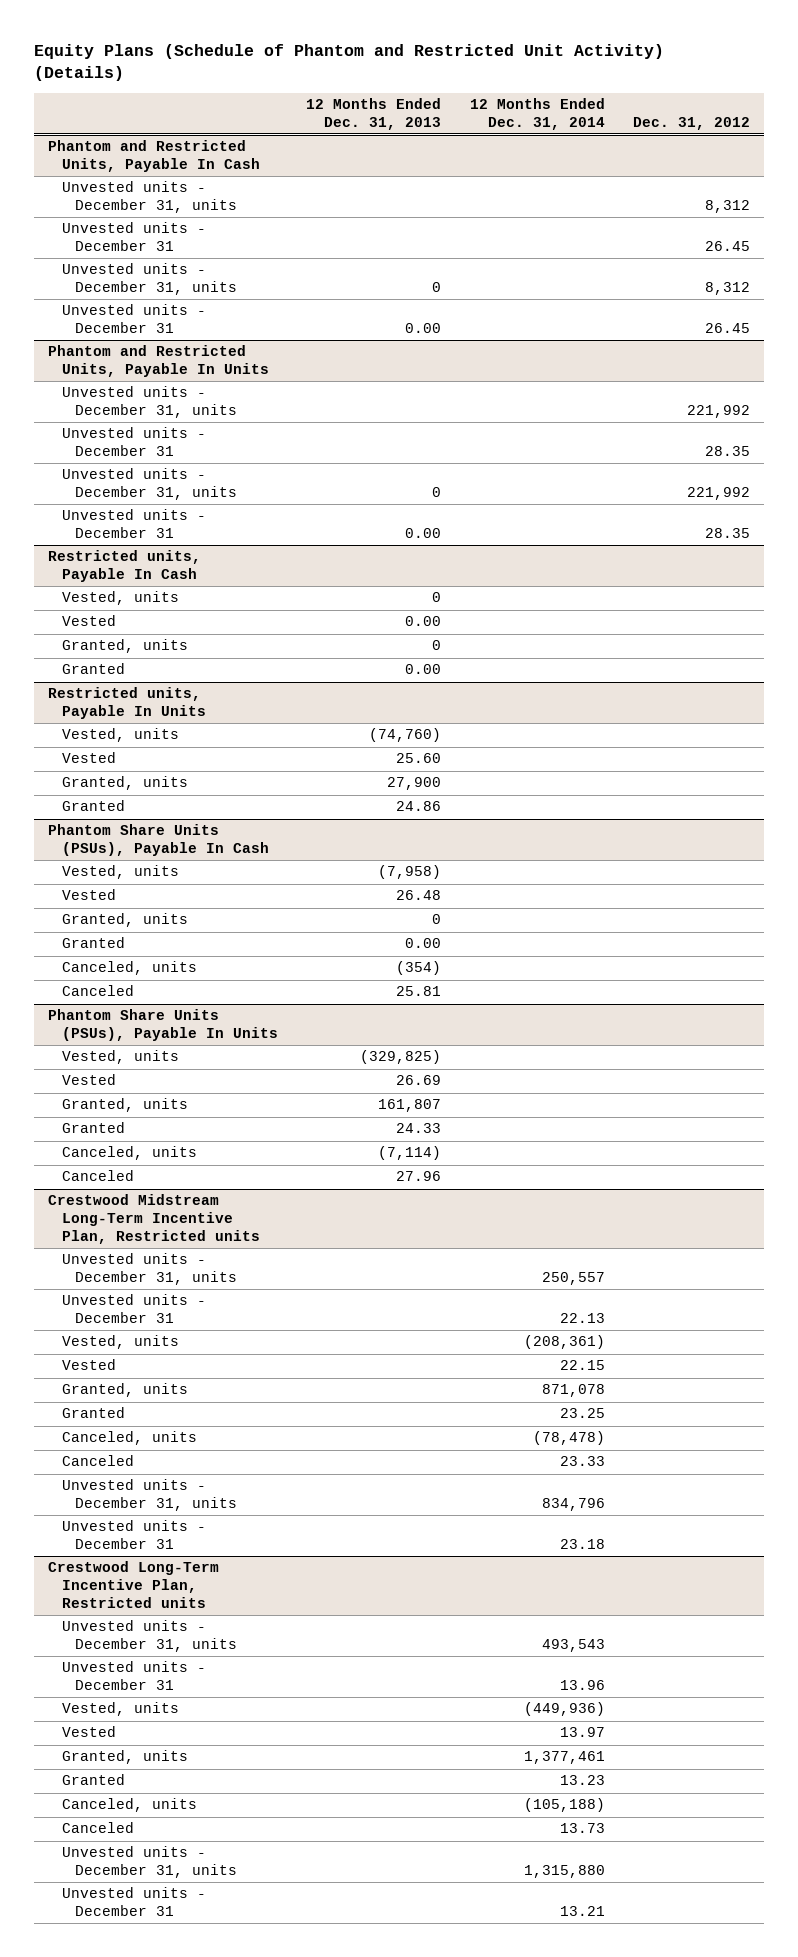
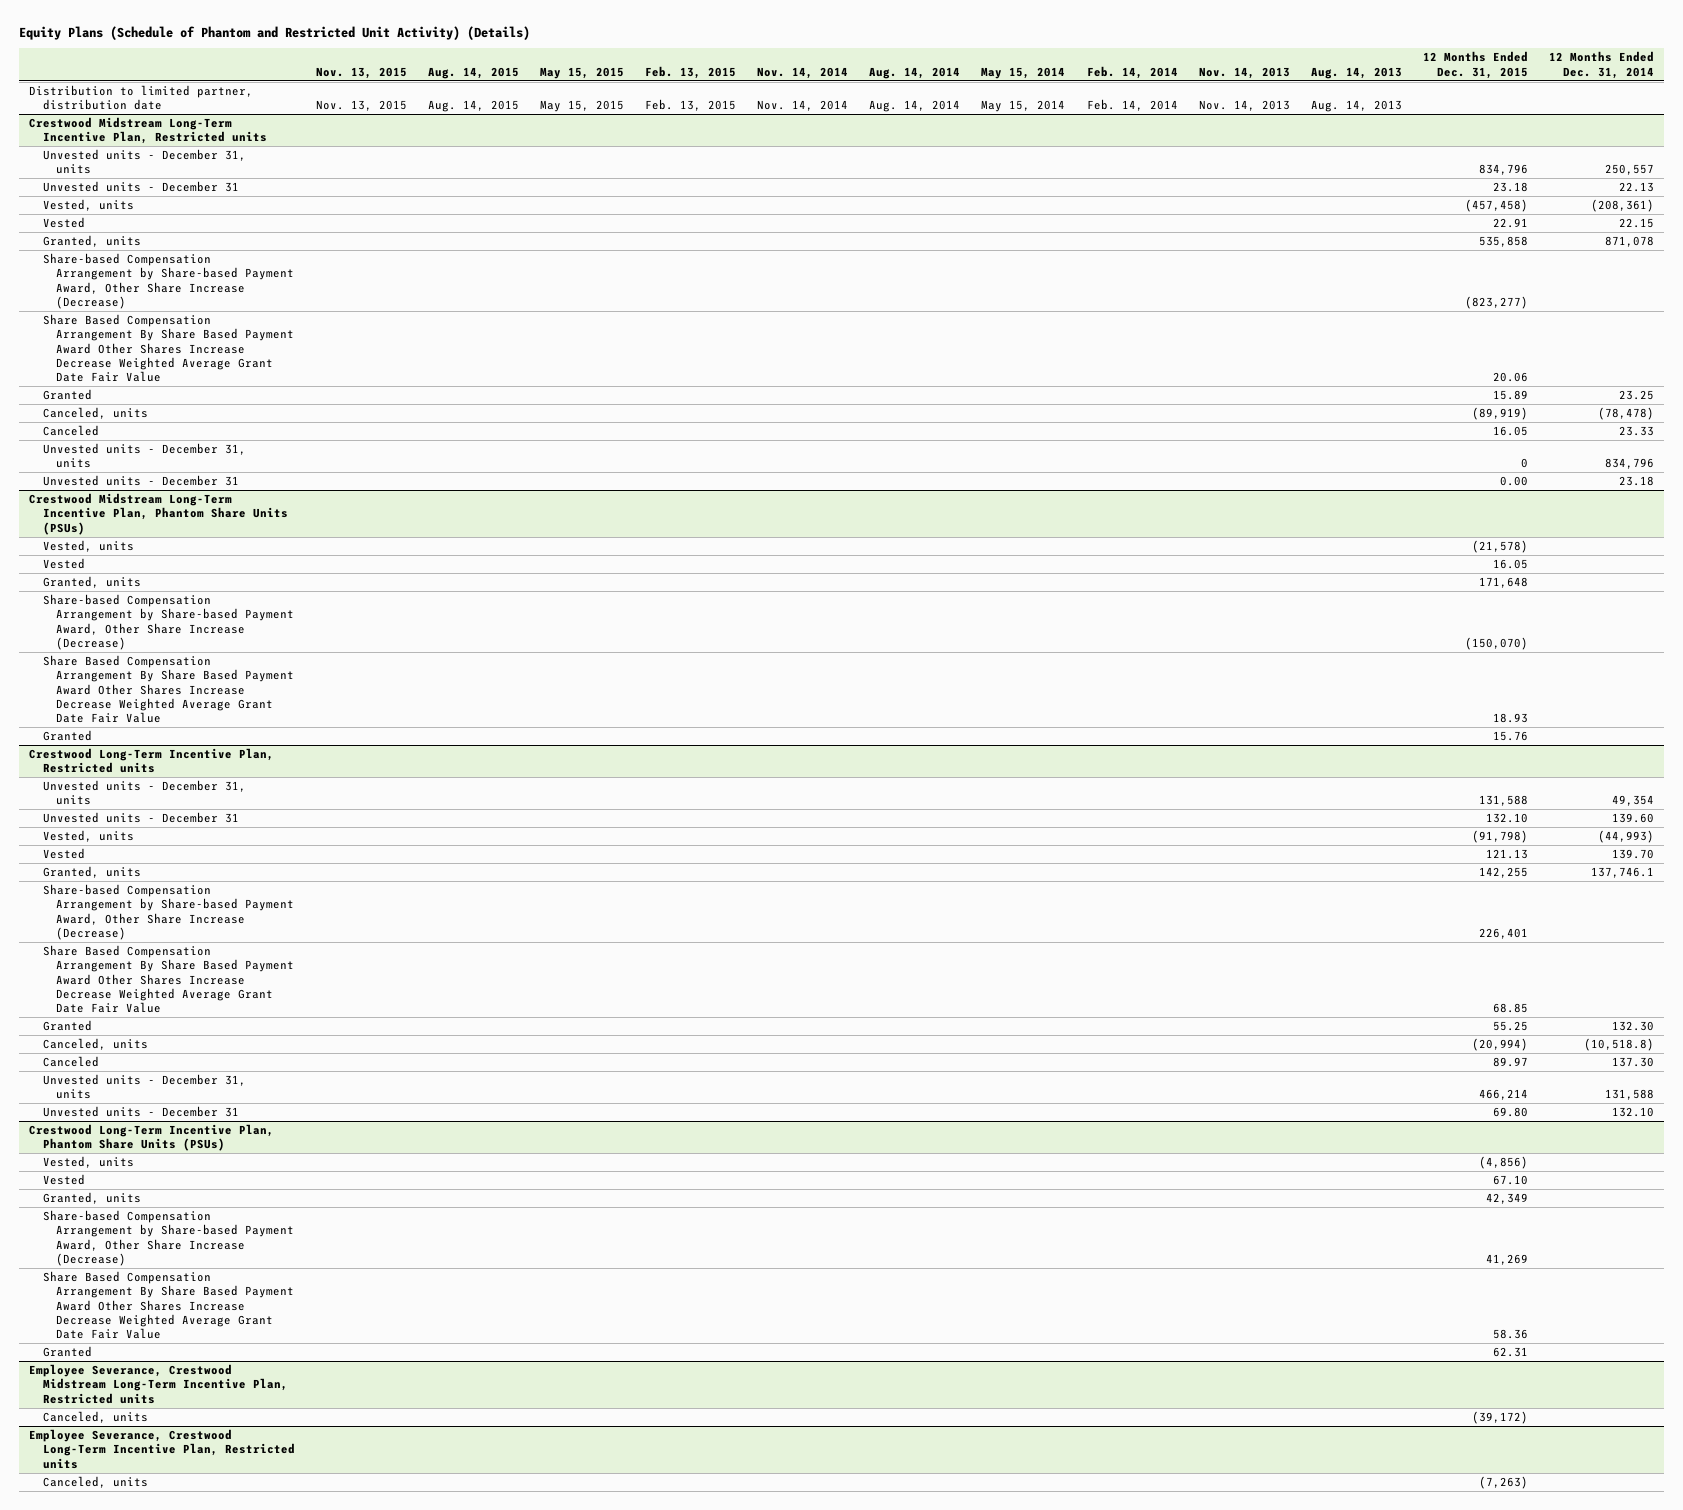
- | 12 Months Ended Dec. 31, 2013 | 12 Months Ended Dec. 31, 2014 | Dec. 31, 2012
+ | Nov. 13, 2015 | Aug. 14, 2015 | May 15, 2015 | Feb. 13, 2015 | Nov. 14, 2014 | Aug. 14, 2014 | May 15, 2014 | Feb. 14, 2014 | Nov. 14, 2013 | Aug. 14, 2013 | 12 Months Ended Dec. 31, 2015 | 12 Months Ended Dec. 31, 2014
- Phantom and Restricted Units, Payable In Cash
- Unvested units - December 31, units | | | 8,312
- Unvested units - December 31 | | | 26.45
- Unvested units - December 31, units | 0 | | 8,312
- Unvested units - December 31 | 0.00 | | 26.45
- Phantom and Restricted Units, Payable In Units
- Unvested units - December 31, units | | | 221,992
- Unvested units - December 31 | | | 28.35
- Unvested units - December 31, units | 0 | | 221,992
- Unvested units - December 31 | 0.00 | | 28.35
- Restricted units, Payable In Cash
- Vested, units | 0 | |
- Vested | 0.00 | |
- Granted, units | 0 | |
- Granted | 0.00 | |
- Restricted units, Payable In Units
- Vested, units | (74,760) | |
- Vested | 25.60 | |
- Granted, units | 27,900 | |
- Granted | 24.86 | |
- Phantom Share Units (PSUs), Payable In Cash
- Vested, units | (7,958) | |
- Vested | 26.48 | |
- Granted, units | 0 | |
- Granted | 0.00 | |
- Canceled, units | (354) | |
- Canceled | 25.81 | |
- Phantom Share Units (PSUs), Payable In Units
- Vested, units | (329,825) | |
- Vested | 26.69 | |
- Granted, units | 161,807 | |
- Granted | 24.33 | |
- Canceled, units | (7,114) | |
- Canceled | 27.96 | |
+ Distribution to limited partner, distribution date | Nov. 13, 2015 | Aug. 14, 2015 | May 15, 2015 | Feb. 13, 2015 | Nov. 14, 2014 | Aug. 14, 2014 | May 15, 2014 | Feb. 14, 2014 | Nov. 14, 2013 | Aug. 14, 2013 | |
@ Crestwood Midstream Long-Term Incentive Plan, Restricted units
+ Share-based Compensation Arrangement by Share-based Payment Award, Other Share Increase (Decrease) | | | | | | | | | | | (823,277) |
+ Share Based Compensation Arrangement By Share Based Payment Award Other Shares Increase Decrease Weighted Average Grant Date Fair Value | | | | | | | | | | | 20.06 |
+ Crestwood Midstream Long-Term Incentive Plan, Phantom Share Units (PSUs)
+ Vested, units | | | | | | | | | | | (21,578) |
+ Vested | | | | | | | | | | | 16.05 |
+ Granted, units | | | | | | | | | | | 171,648 |
+ Share-based Compensation Arrangement by Share-based Payment Award, Other Share Increase (Decrease) | | | | | | | | | | | (150,070) |
+ Share Based Compensation Arrangement By Share Based Payment Award Other Shares Increase Decrease Weighted Average Grant Date Fair Value | | | | | | | | | | | 18.93 |
+ Granted | | | | | | | | | | | 15.76 |
@ Crestwood Long-Term Incentive Plan, Restricted units
- Unvested units - December 31, units | | 493,543 |
- Unvested units - December 31 | | 13.96 |
- Vested, units | | (449,936) |
- Vested | | 13.97 |
- Granted, units | | 1,377,461 |
- Granted | | 13.23 |
- Canceled, units | | (105,188) |
- Canceled | | 13.73 |
- Unvested units - December 31, units | | 1,315,880 |
- Unvested units - December 31 | | 13.21 |
+ Unvested units - December 31, units | | | | | | | | | | | 131,588 | 49,354
+ Unvested units - December 31 | | | | | | | | | | | 132.10 | 139.60
+ Vested, units | | | | | | | | | | | (91,798) | (44,993)
+ Vested | | | | | | | | | | | 121.13 | 139.70
+ Granted, units | | | | | | | | | | | 142,255 | 137,746.1
+ Share-based Compensation Arrangement by Share-based Payment Award, Other Share Increase (Decrease) | | | | | | | | | | | 226,401 |
+ Share Based Compensation Arrangement By Share Based Payment Award Other Shares Increase Decrease Weighted Average Grant Date Fair Value | | | | | | | | | | | 68.85 |
+ Granted | | | | | | | | | | | 55.25 | 132.30
+ Canceled, units | | | | | | | | | | | (20,994) | (10,518.8)
+ Canceled | | | | | | | | | | | 89.97 | 137.30
+ Unvested units - December 31, units | | | | | | | | | | | 466,214 | 131,588
+ Unvested units - December 31 | | | | | | | | | | | 69.80 | 132.10
+ Crestwood Long-Term Incentive Plan, Phantom Share Units (PSUs)
+ Vested, units | | | | | | | | | | | (4,856) |
+ Vested | | | | | | | | | | | 67.10 |
+ Granted, units | | | | | | | | | | | 42,349 |
+ Share-based Compensation Arrangement by Share-based Payment Award, Other Share Increase (Decrease) | | | | | | | | | | | 41,269 |
+ Share Based Compensation Arrangement By Share Based Payment Award Other Shares Increase Decrease Weighted Average Grant Date Fair Value | | | | | | | | | | | 58.36 |
+ Granted | | | | | | | | | | | 62.31 |
+ Employee Severance, Crestwood Midstream Long-Term Incentive Plan, Restricted units
+ Canceled, units | | | | | | | | | | | (39,172) |
+ Employee Severance, Crestwood Long-Term Incentive Plan, Restricted units
+ Canceled, units | | | | | | | | | | | (7,263) |

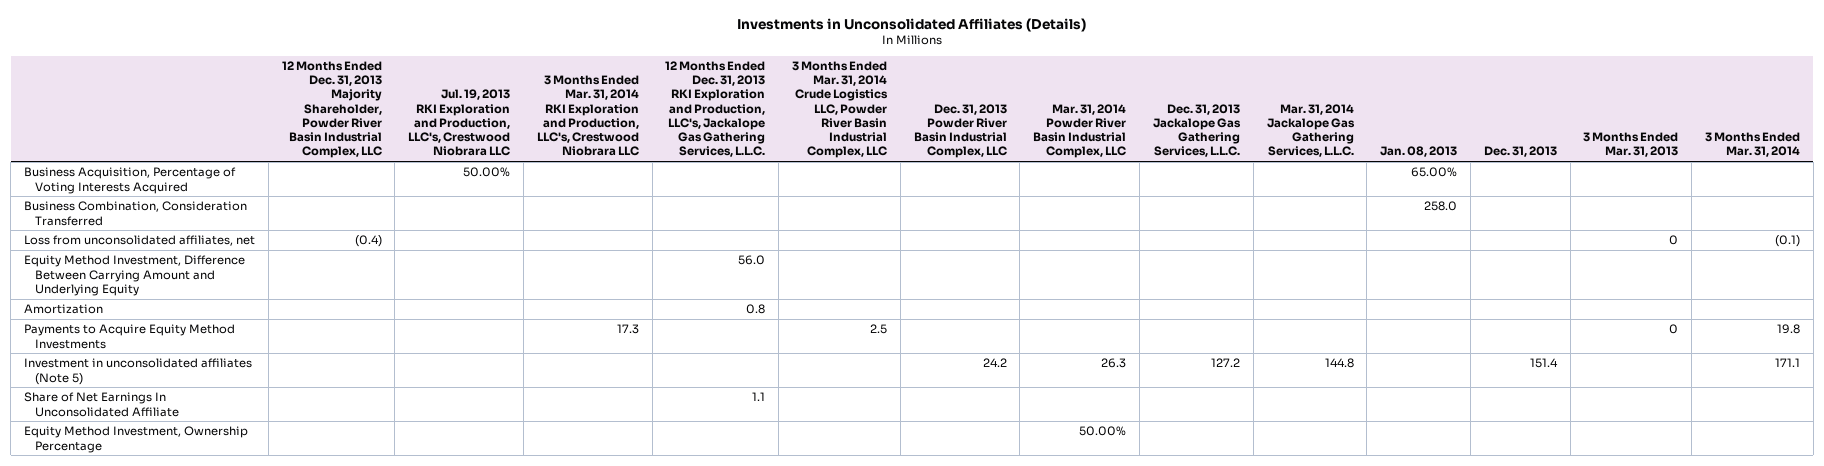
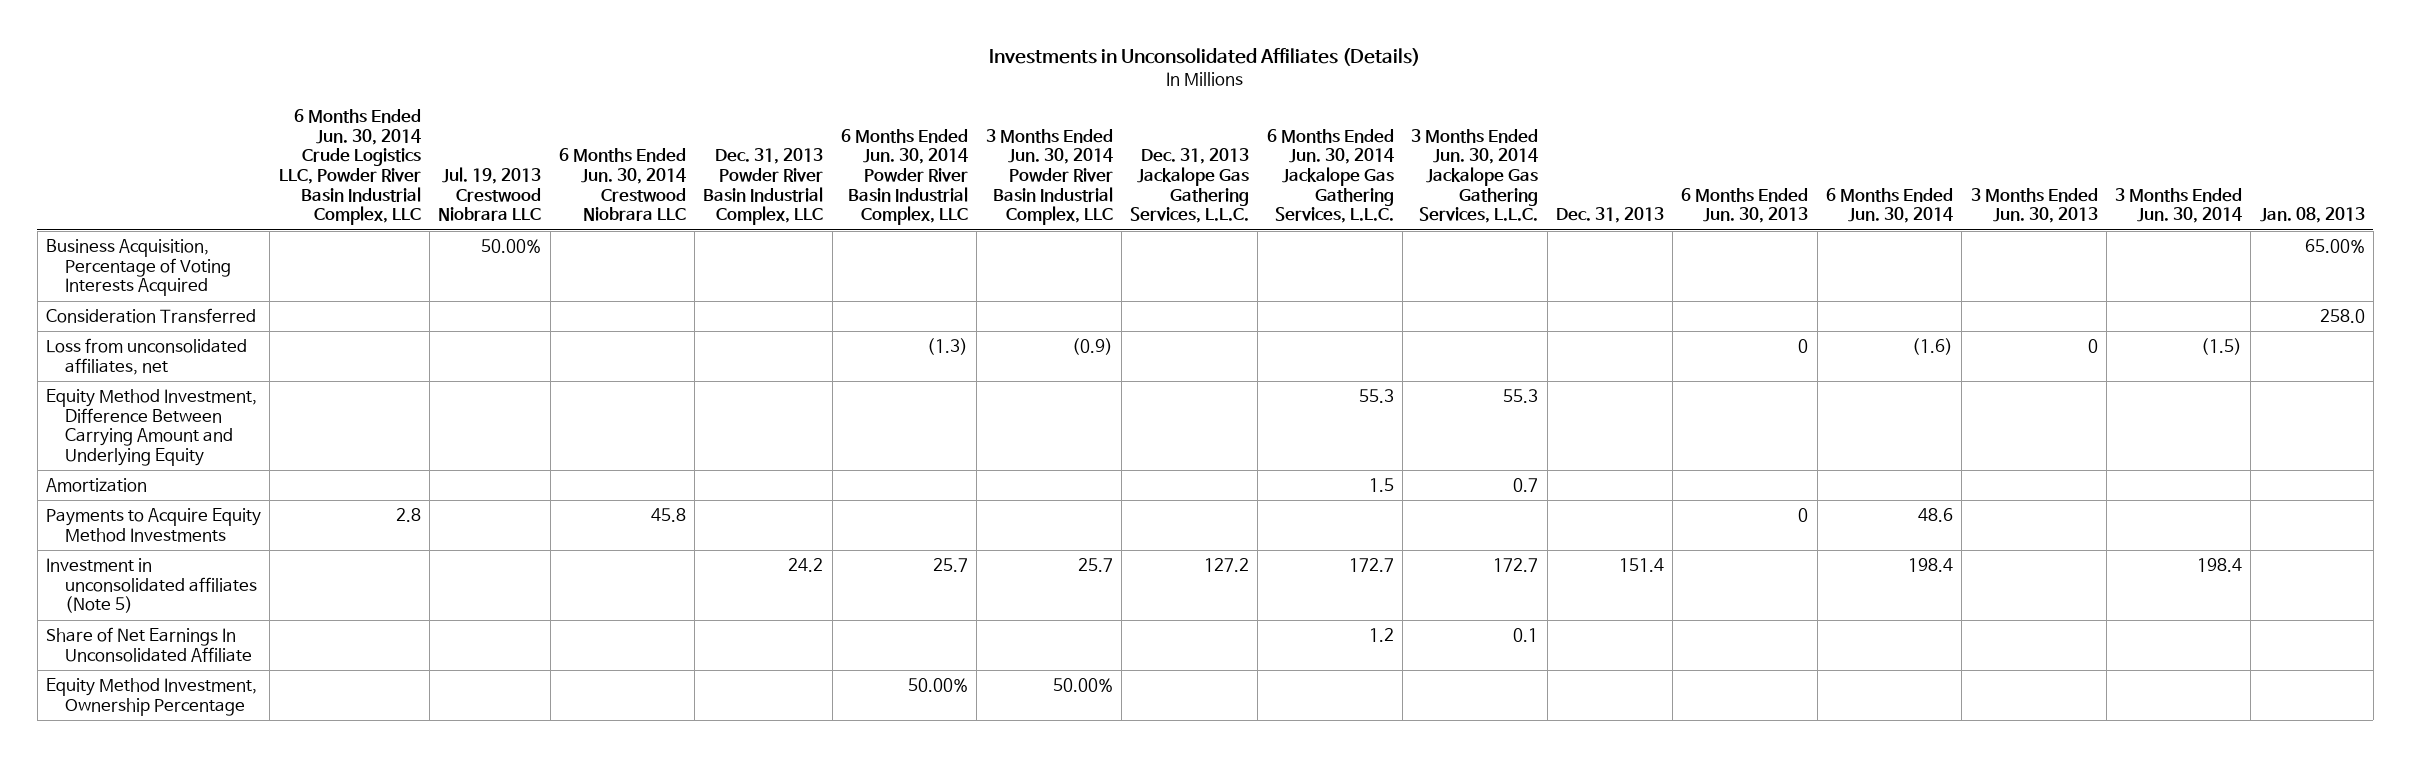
- | 12 Months Ended Dec. 31, 2013 Majority Shareholder, Powder River Basin Industrial Complex, LLC | Jul. 19, 2013 RKI Exploration and Production, LLC's, Crestwood Niobrara LLC | 3 Months Ended Mar. 31, 2014 RKI Exploration and Production, LLC's, Crestwood Niobrara LLC | 12 Months Ended Dec. 31, 2013 RKI Exploration and Production, LLC's, Jackalope Gas Gathering Services, L.L.C. | 3 Months Ended Mar. 31, 2014 Crude Logistics LLC, Powder River Basin Industrial Complex, LLC | Dec. 31, 2013 Powder River Basin Industrial Complex, LLC | Mar. 31, 2014 Powder River Basin Industrial Complex, LLC | Dec. 31, 2013 Jackalope Gas Gathering Services, L.L.C. | Mar. 31, 2014 Jackalope Gas Gathering Services, L.L.C. | Jan. 08, 2013 | Dec. 31, 2013 | 3 Months Ended Mar. 31, 2013 | 3 Months Ended Mar. 31, 2014
+ | 6 Months Ended Jun. 30, 2014 Crude Logistics LLC, Powder River Basin Industrial Complex, LLC | Jul. 19, 2013 Crestwood Niobrara LLC | 6 Months Ended Jun. 30, 2014 Crestwood Niobrara LLC | Dec. 31, 2013 Powder River Basin Industrial Complex, LLC | 6 Months Ended Jun. 30, 2014 Powder River Basin Industrial Complex, LLC | 3 Months Ended Jun. 30, 2014 Powder River Basin Industrial Complex, LLC | Dec. 31, 2013 Jackalope Gas Gathering Services, L.L.C. | 6 Months Ended Jun. 30, 2014 Jackalope Gas Gathering Services, L.L.C. | 3 Months Ended Jun. 30, 2014 Jackalope Gas Gathering Services, L.L.C. | Dec. 31, 2013 | 6 Months Ended Jun. 30, 2013 | 6 Months Ended Jun. 30, 2014 | 3 Months Ended Jun. 30, 2013 | 3 Months Ended Jun. 30, 2014 | Jan. 08, 2013
- Business Combination, Consideration Transferred | | | | | | | | | | 258.0 | | |
+ Consideration Transferred | | | | | | | | | | | | | | | 258.0

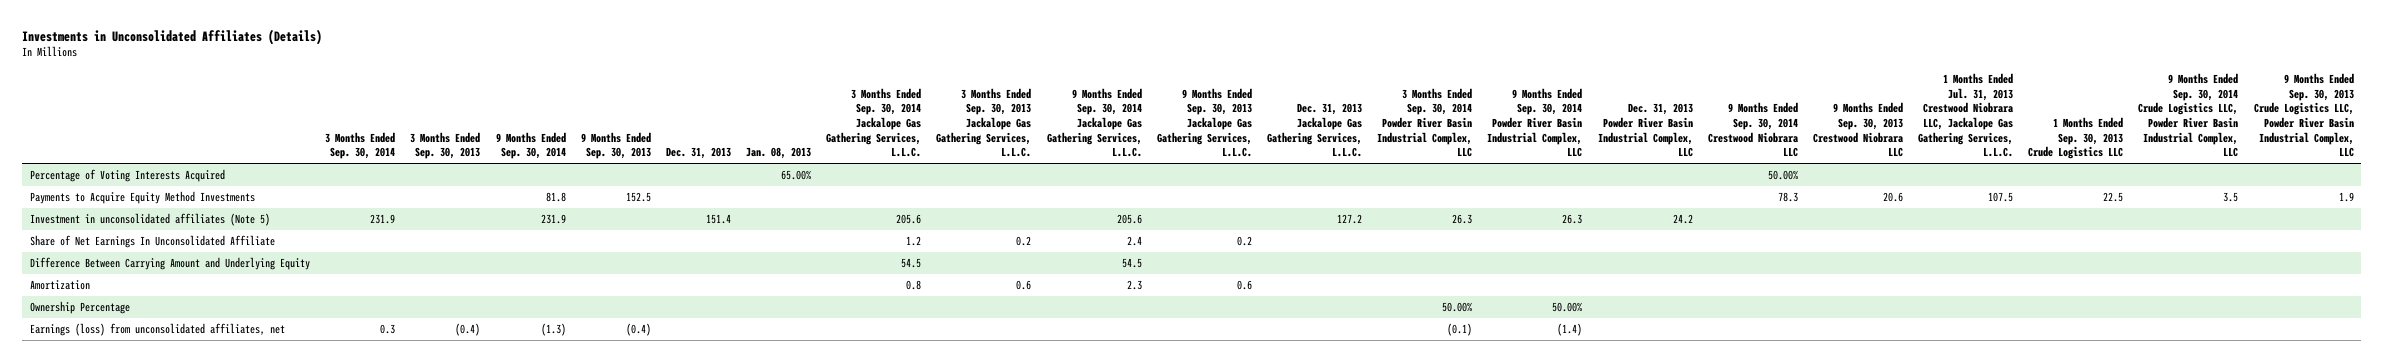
- | 6 Months Ended Jun. 30, 2014 Crude Logistics LLC, Powder River Basin Industrial Complex, LLC | Jul. 19, 2013 Crestwood Niobrara LLC | 6 Months Ended Jun. 30, 2014 Crestwood Niobrara LLC | Dec. 31, 2013 Powder River Basin Industrial Complex, LLC | 6 Months Ended Jun. 30, 2014 Powder River Basin Industrial Complex, LLC | 3 Months Ended Jun. 30, 2014 Powder River Basin Industrial Complex, LLC | Dec. 31, 2013 Jackalope Gas Gathering Services, L.L.C. | 6 Months Ended Jun. 30, 2014 Jackalope Gas Gathering Services, L.L.C. | 3 Months Ended Jun. 30, 2014 Jackalope Gas Gathering Services, L.L.C. | Dec. 31, 2013 | 6 Months Ended Jun. 30, 2013 | 6 Months Ended Jun. 30, 2014 | 3 Months Ended Jun. 30, 2013 | 3 Months Ended Jun. 30, 2014 | Jan. 08, 2013
+ | 3 Months Ended Sep. 30, 2014 | 3 Months Ended Sep. 30, 2013 | 9 Months Ended Sep. 30, 2014 | 9 Months Ended Sep. 30, 2013 | Dec. 31, 2013 | Jan. 08, 2013 | 3 Months Ended Sep. 30, 2014 Jackalope Gas Gathering Services, L.L.C. | 3 Months Ended Sep. 30, 2013 Jackalope Gas Gathering Services, L.L.C. | 9 Months Ended Sep. 30, 2014 Jackalope Gas Gathering Services, L.L.C. | 9 Months Ended Sep. 30, 2013 Jackalope Gas Gathering Services, L.L.C. | Dec. 31, 2013 Jackalope Gas Gathering Services, L.L.C. | 3 Months Ended Sep. 30, 2014 Powder River Basin Industrial Complex, LLC | 9 Months Ended Sep. 30, 2014 Powder River Basin Industrial Complex, LLC | Dec. 31, 2013 Powder River Basin Industrial Complex, LLC | 9 Months Ended Sep. 30, 2014 Crestwood Niobrara LLC | 9 Months Ended Sep. 30, 2013 Crestwood Niobrara LLC | 1 Months Ended Jul. 31, 2013 Crestwood Niobrara LLC, Jackalope Gas Gathering Services, L.L.C. | 1 Months Ended Sep. 30, 2013 Crude Logistics LLC | 9 Months Ended Sep. 30, 2014 Crude Logistics LLC, Powder River Basin Industrial Complex, LLC | 9 Months Ended Sep. 30, 2013 Crude Logistics LLC, Powder River Basin Industrial Complex, LLC
- Business Acquisition, Percentage of Voting Interests Acquired | | 50.00% | | | | | | | | | | | | | 65.00%
- Consideration Transferred | | | | | | | | | | | | | | | 258.0
- Loss from unconsolidated affiliates, net | | | | | (1.3) | (0.9) | | | | | 0 | (1.6) | 0 | (1.5) |
- Equity Method Investment, Difference Between Carrying Amount and Underlying Equity | | | | | | | | 55.3 | 55.3 | | | | | |
+ Percentage of Voting Interests Acquired | | | | | | 65.00% | | | | | | | | | 50.00% | | | | |
- Equity Method Investment, Ownership Percentage | | | | | 50.00% | 50.00% | | | | | | | | |
+ Difference Between Carrying Amount and Underlying Equity | | | | | | | 54.5 | | 54.5 | | | | | | | | | | |
moved down: Amortization | | | | | | | 0.8 | 0.6 | 2.3 | 0.6 | | | | | | | | | |
+ Ownership Percentage | | | | | | | | | | | | 50.00% | 50.00% | | | | | | |
+ Earnings (loss) from unconsolidated affiliates, net | 0.3 | (0.4) | (1.3) | (0.4) | | | | | | | | (0.1) | (1.4) | | | | | | |

